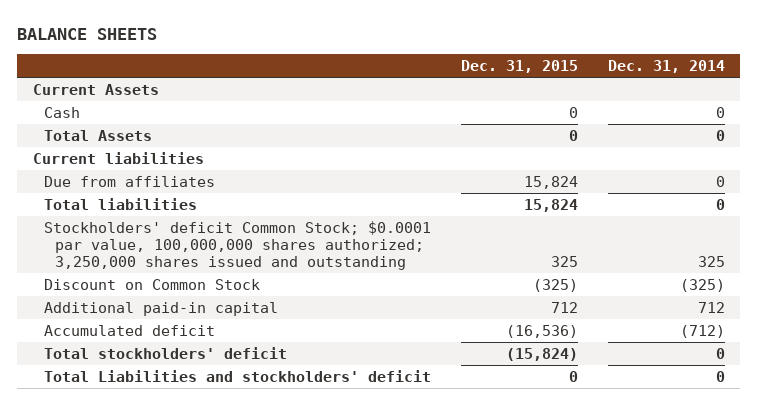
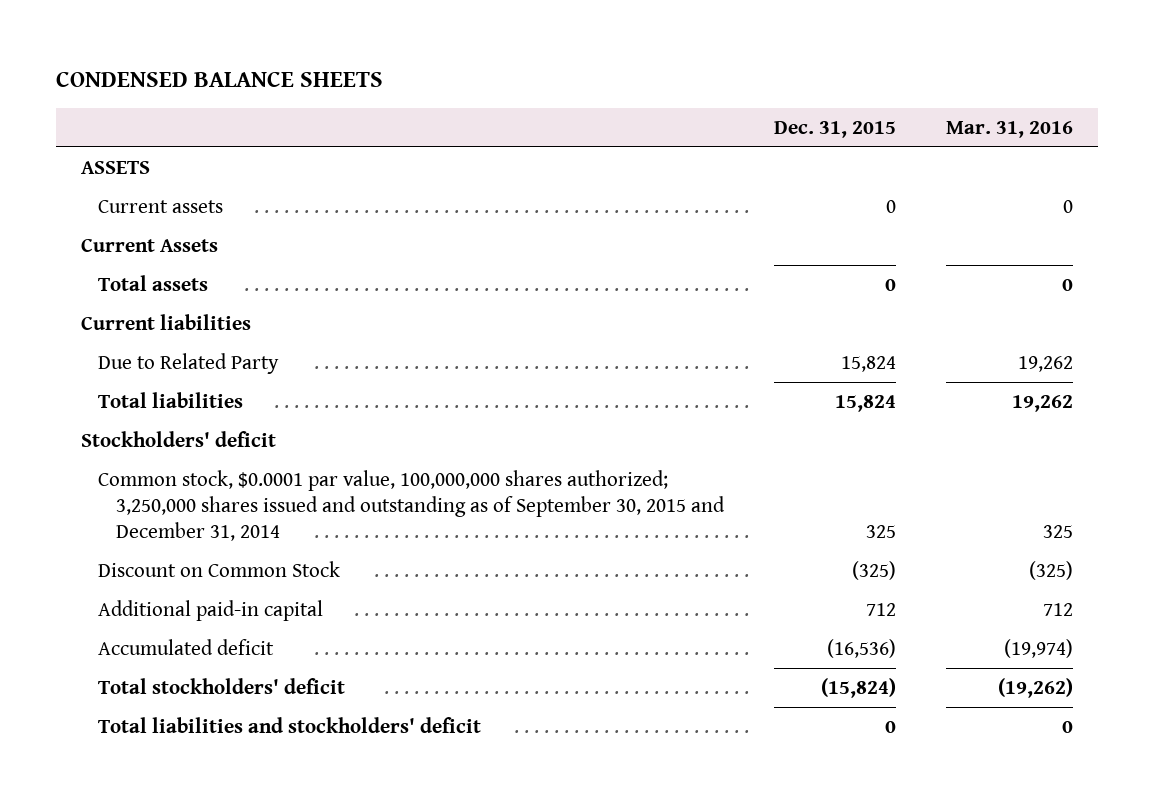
- BALANCE SHEETS
+ CONDENSED BALANCE SHEETS
- | Dec. 31, 2015 | Dec. 31, 2014
+ | Dec. 31, 2015 | Mar. 31, 2016
+ ASSETS
+ Current assets | 0 | 0
- Cash | 0 | 0
- Total Assets | 0 | 0
+ Total assets | 0 | 0
- Due from affiliates | 15,824 | 0
+ Due to Related Party | 15,824 | 19,262
- Stockholders' deficit Common Stock; $0.0001 par value, 100,000,000 shares authorized; 3,250,000 shares issued and outstanding | 325 | 325
+ Stockholders' deficit
+ Common stock, $0.0001 par value, 100,000,000 shares authorized; 3,250,000 shares issued and outstanding as of September 30, 2015 and December 31, 2014 | 325 | 325
- Total Liabilities and stockholders' deficit | 0 | 0
+ Total liabilities and stockholders' deficit | 0 | 0

